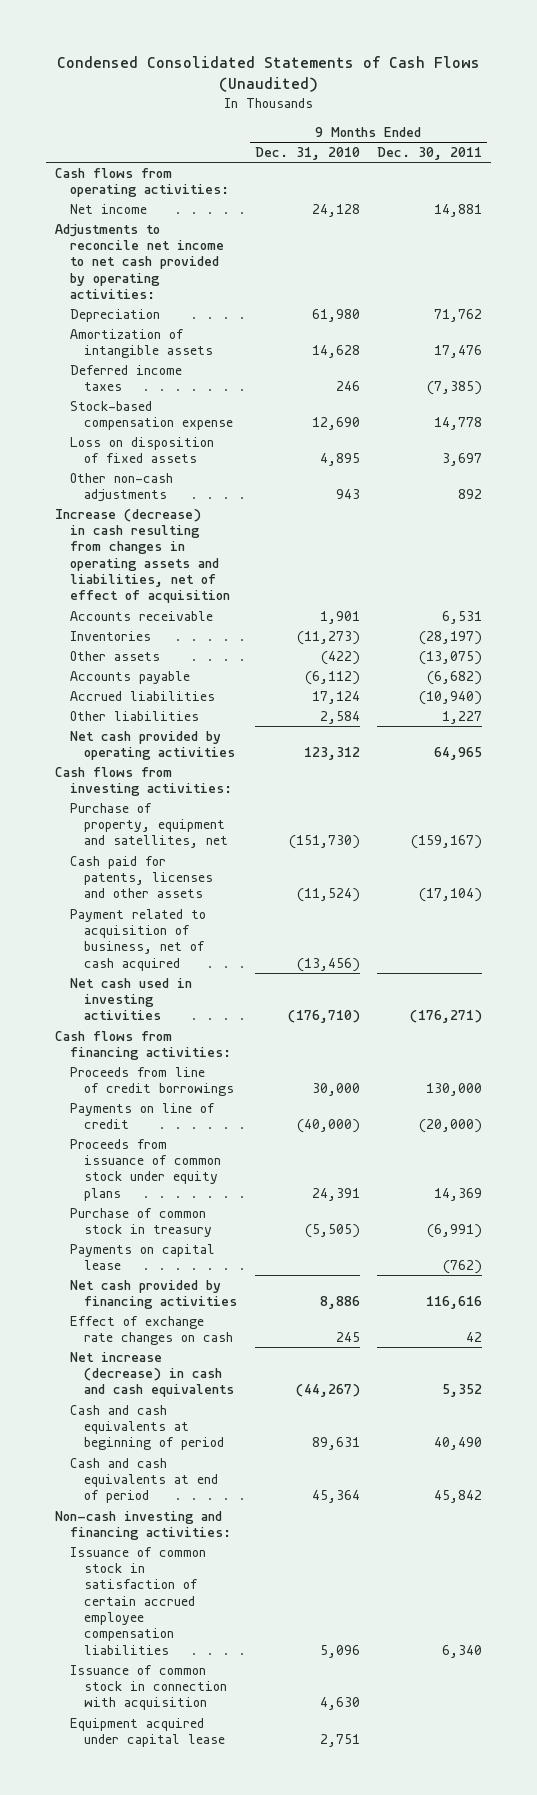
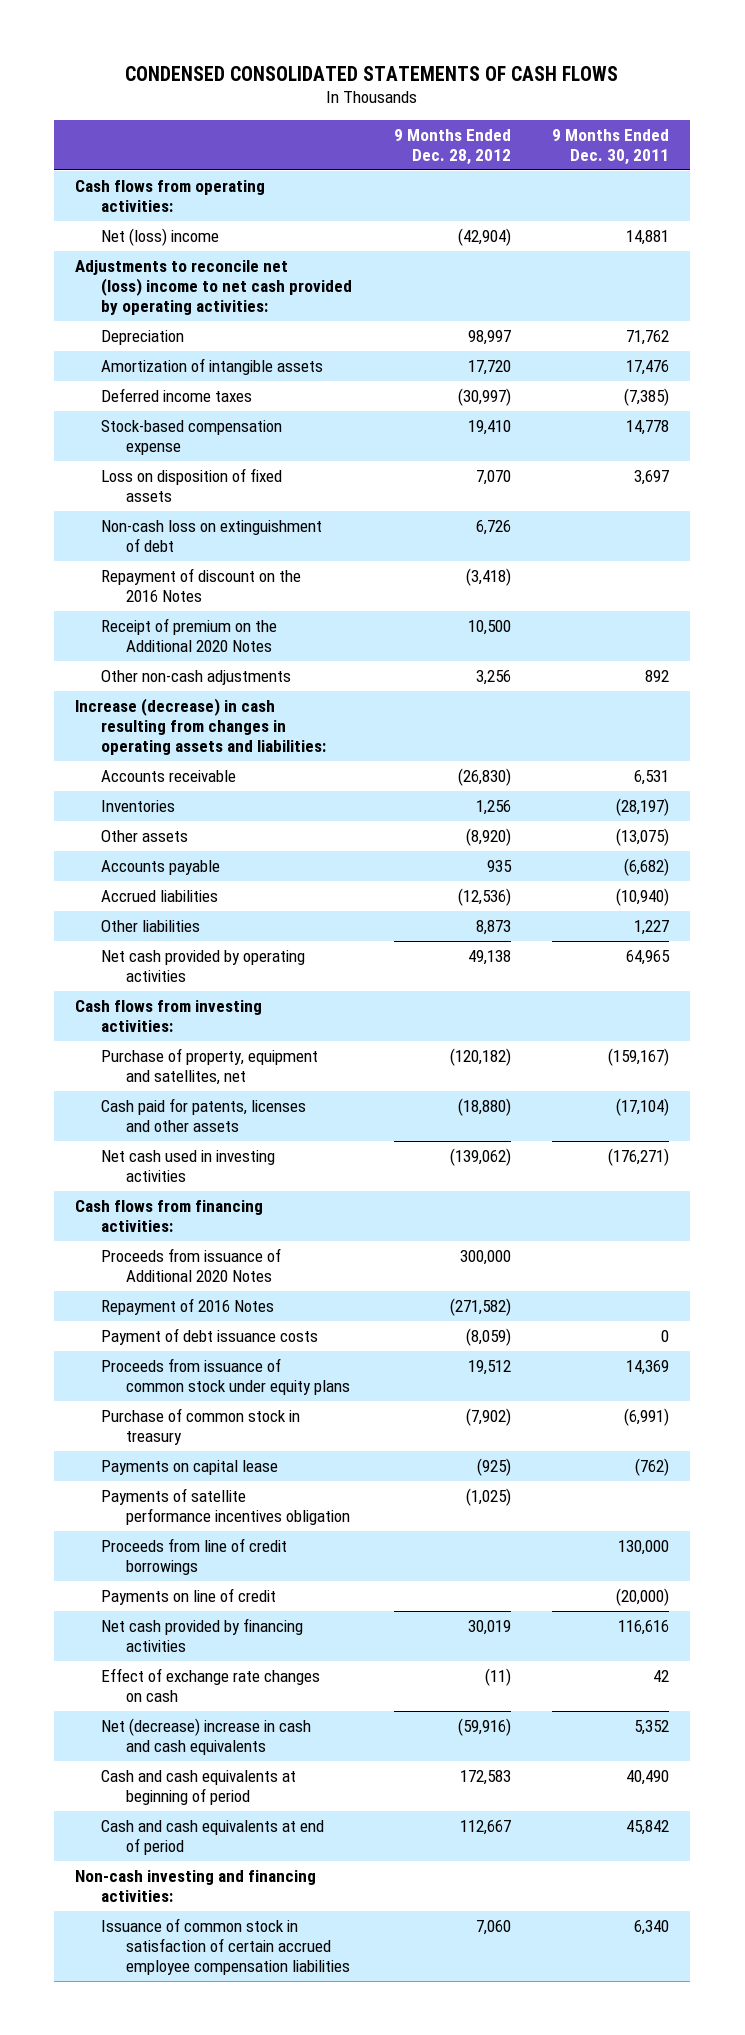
- Condensed Consolidated Statements of Cash Flows (Unaudited)
+ CONDENSED CONSOLIDATED STATEMENTS OF CASH FLOWS
- | 9 Months Ended Dec. 31, 2010 | 9 Months Ended Dec. 30, 2011
+ | 9 Months Ended Dec. 28, 2012 | 9 Months Ended Dec. 30, 2011
- Net income | 24,128 | 14,881
- Adjustments to reconcile net income to net cash provided by operating activities:
+ Net (loss) income | (42,904) | 14,881
+ Adjustments to reconcile net (loss) income to net cash provided by operating activities:
+ Non-cash loss on extinguishment of debt | 6,726 |
+ Repayment of discount on the 2016 Notes | (3,418) |
+ Receipt of premium on the Additional 2020 Notes | 10,500 |
- Increase (decrease) in cash resulting from changes in operating assets and liabilities, net of effect of acquisition
+ Increase (decrease) in cash resulting from changes in operating assets and liabilities:
- Payment related to acquisition of business, net of cash acquired | (13,456) |
+ Proceeds from issuance of Additional 2020 Notes | 300,000 |
+ Repayment of 2016 Notes | (271,582) |
+ Payment of debt issuance costs | (8,059) | 0
+ Payments of satellite performance incentives obligation | (1,025) |
moved down: Proceeds from line of credit borrowings | | 130,000
moved down: Payments on line of credit | | (20,000)
- Net increase (decrease) in cash and cash equivalents | (44,267) | 5,352
+ Net (decrease) increase in cash and cash equivalents | (59,916) | 5,352
- Issuance of common stock in connection with acquisition | 4,630 |
- Equipment acquired under capital lease | 2,751 |

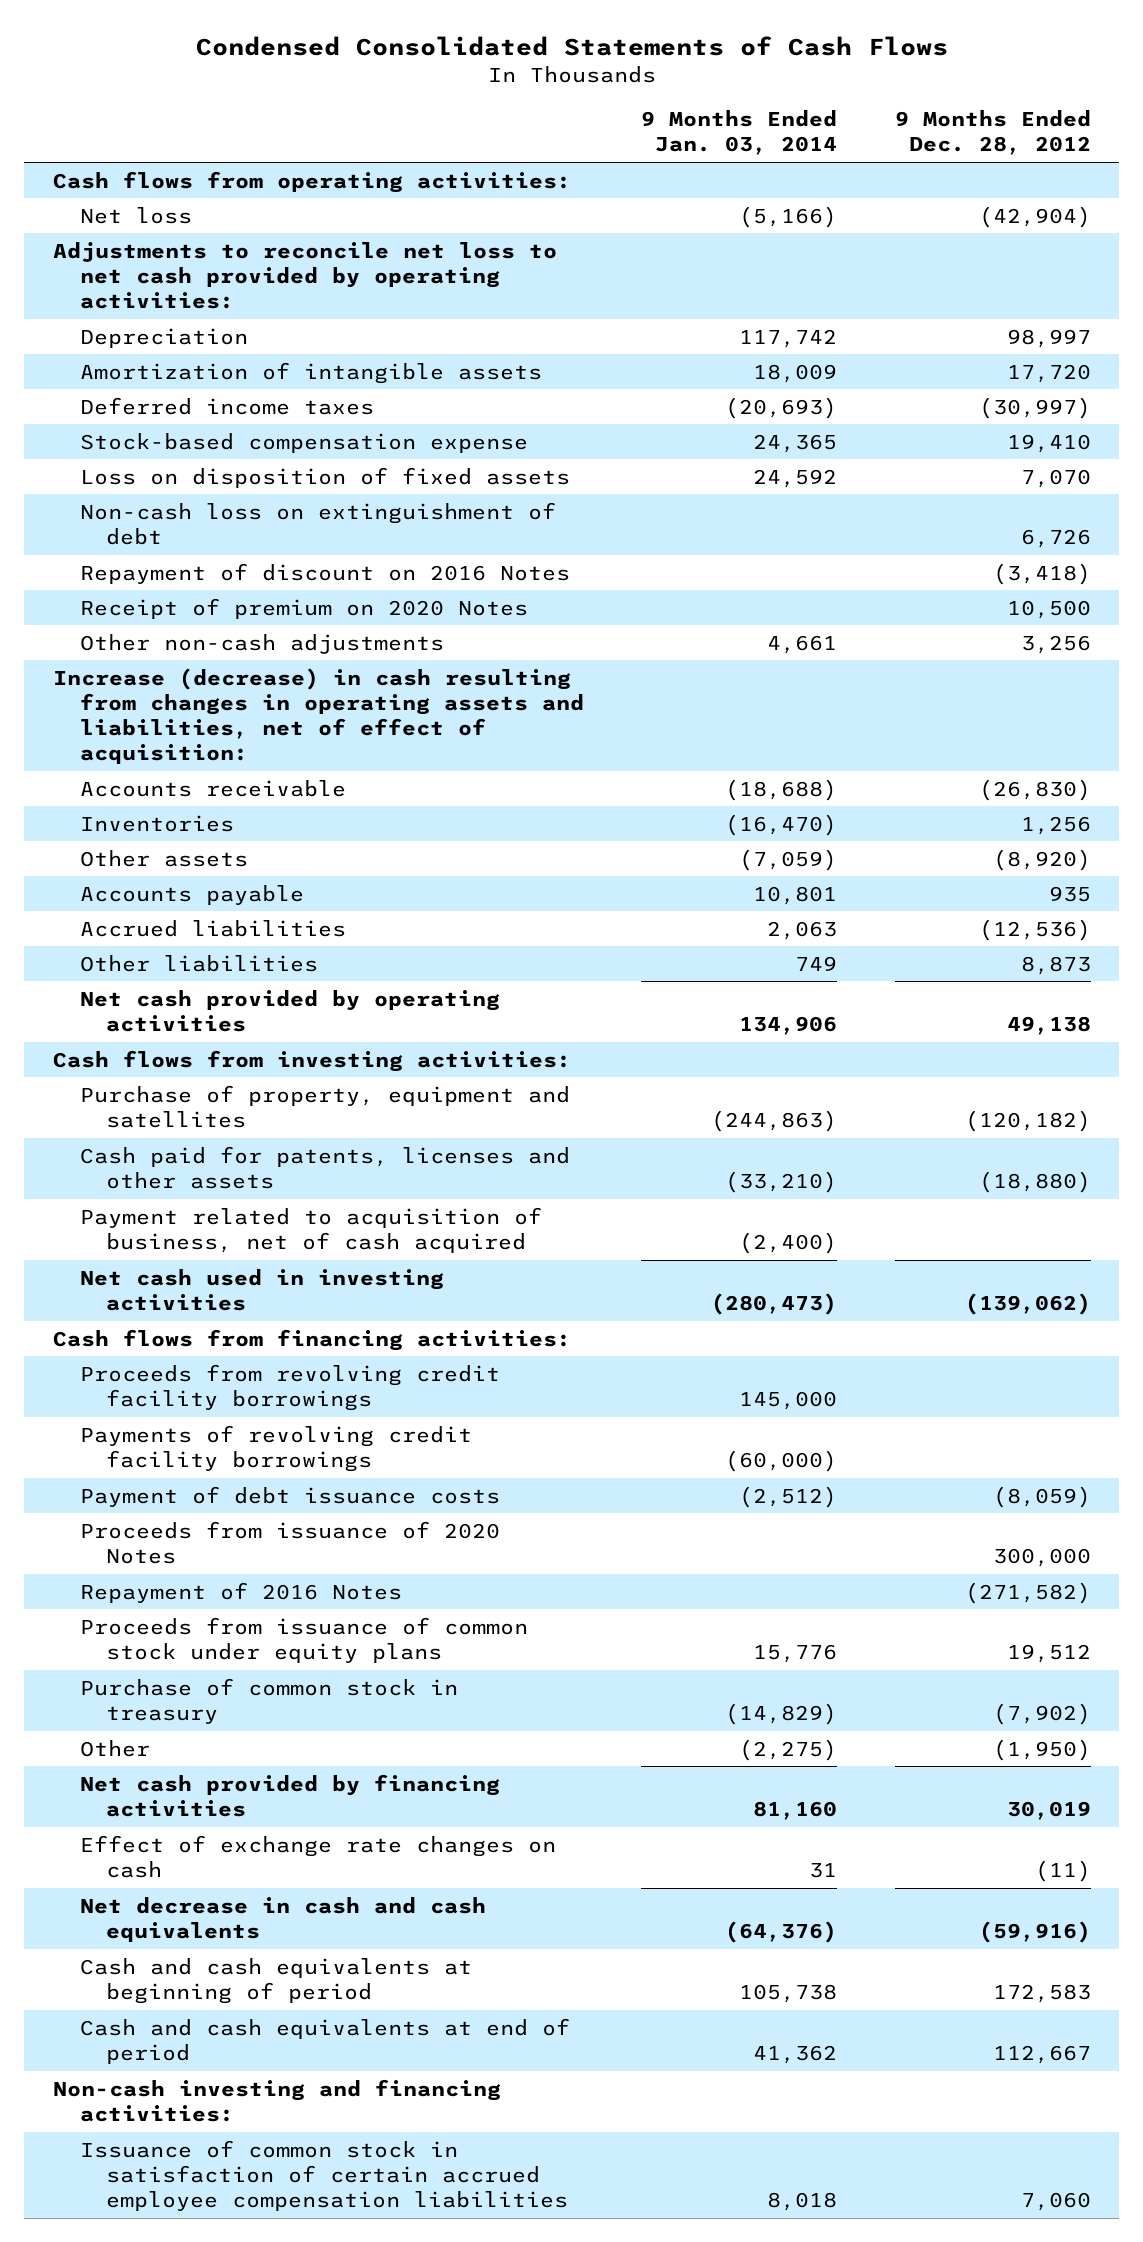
- CONDENSED CONSOLIDATED STATEMENTS OF CASH FLOWS
+ Condensed Consolidated Statements of Cash Flows
- | 9 Months Ended Dec. 28, 2012 | 9 Months Ended Dec. 30, 2011
+ | 9 Months Ended Jan. 03, 2014 | 9 Months Ended Dec. 28, 2012
- Net (loss) income | (42,904) | 14,881
- Adjustments to reconcile net (loss) income to net cash provided by operating activities:
+ Net loss | (5,166) | (42,904)
+ Adjustments to reconcile net loss to net cash provided by operating activities:
- Repayment of discount on the 2016 Notes | (3,418) |
- Receipt of premium on the Additional 2020 Notes | 10,500 |
+ Repayment of discount on 2016 Notes | | (3,418)
+ Receipt of premium on 2020 Notes | | 10,500
- Increase (decrease) in cash resulting from changes in operating assets and liabilities:
+ Increase (decrease) in cash resulting from changes in operating assets and liabilities, net of effect of acquisition:
- Purchase of property, equipment and satellites, net | (120,182) | (159,167)
+ Purchase of property, equipment and satellites | (244,863) | (120,182)
+ Payment related to acquisition of business, net of cash acquired | (2,400) |
- Proceeds from issuance of Additional 2020 Notes | 300,000 |
+ Proceeds from revolving credit facility borrowings | 145,000 |
+ Payments of revolving credit facility borrowings | (60,000) |
+ Proceeds from issuance of 2020 Notes | | 300,000
moved down: Repayment of 2016 Notes | | (271,582)
- Payments on capital lease | (925) | (762)
- Payments of satellite performance incentives obligation | (1,025) |
- Proceeds from line of credit borrowings | | 130,000
- Payments on line of credit | | (20,000)
+ Other | (2,275) | (1,950)
- Net (decrease) increase in cash and cash equivalents | (59,916) | 5,352
+ Net decrease in cash and cash equivalents | (64,376) | (59,916)

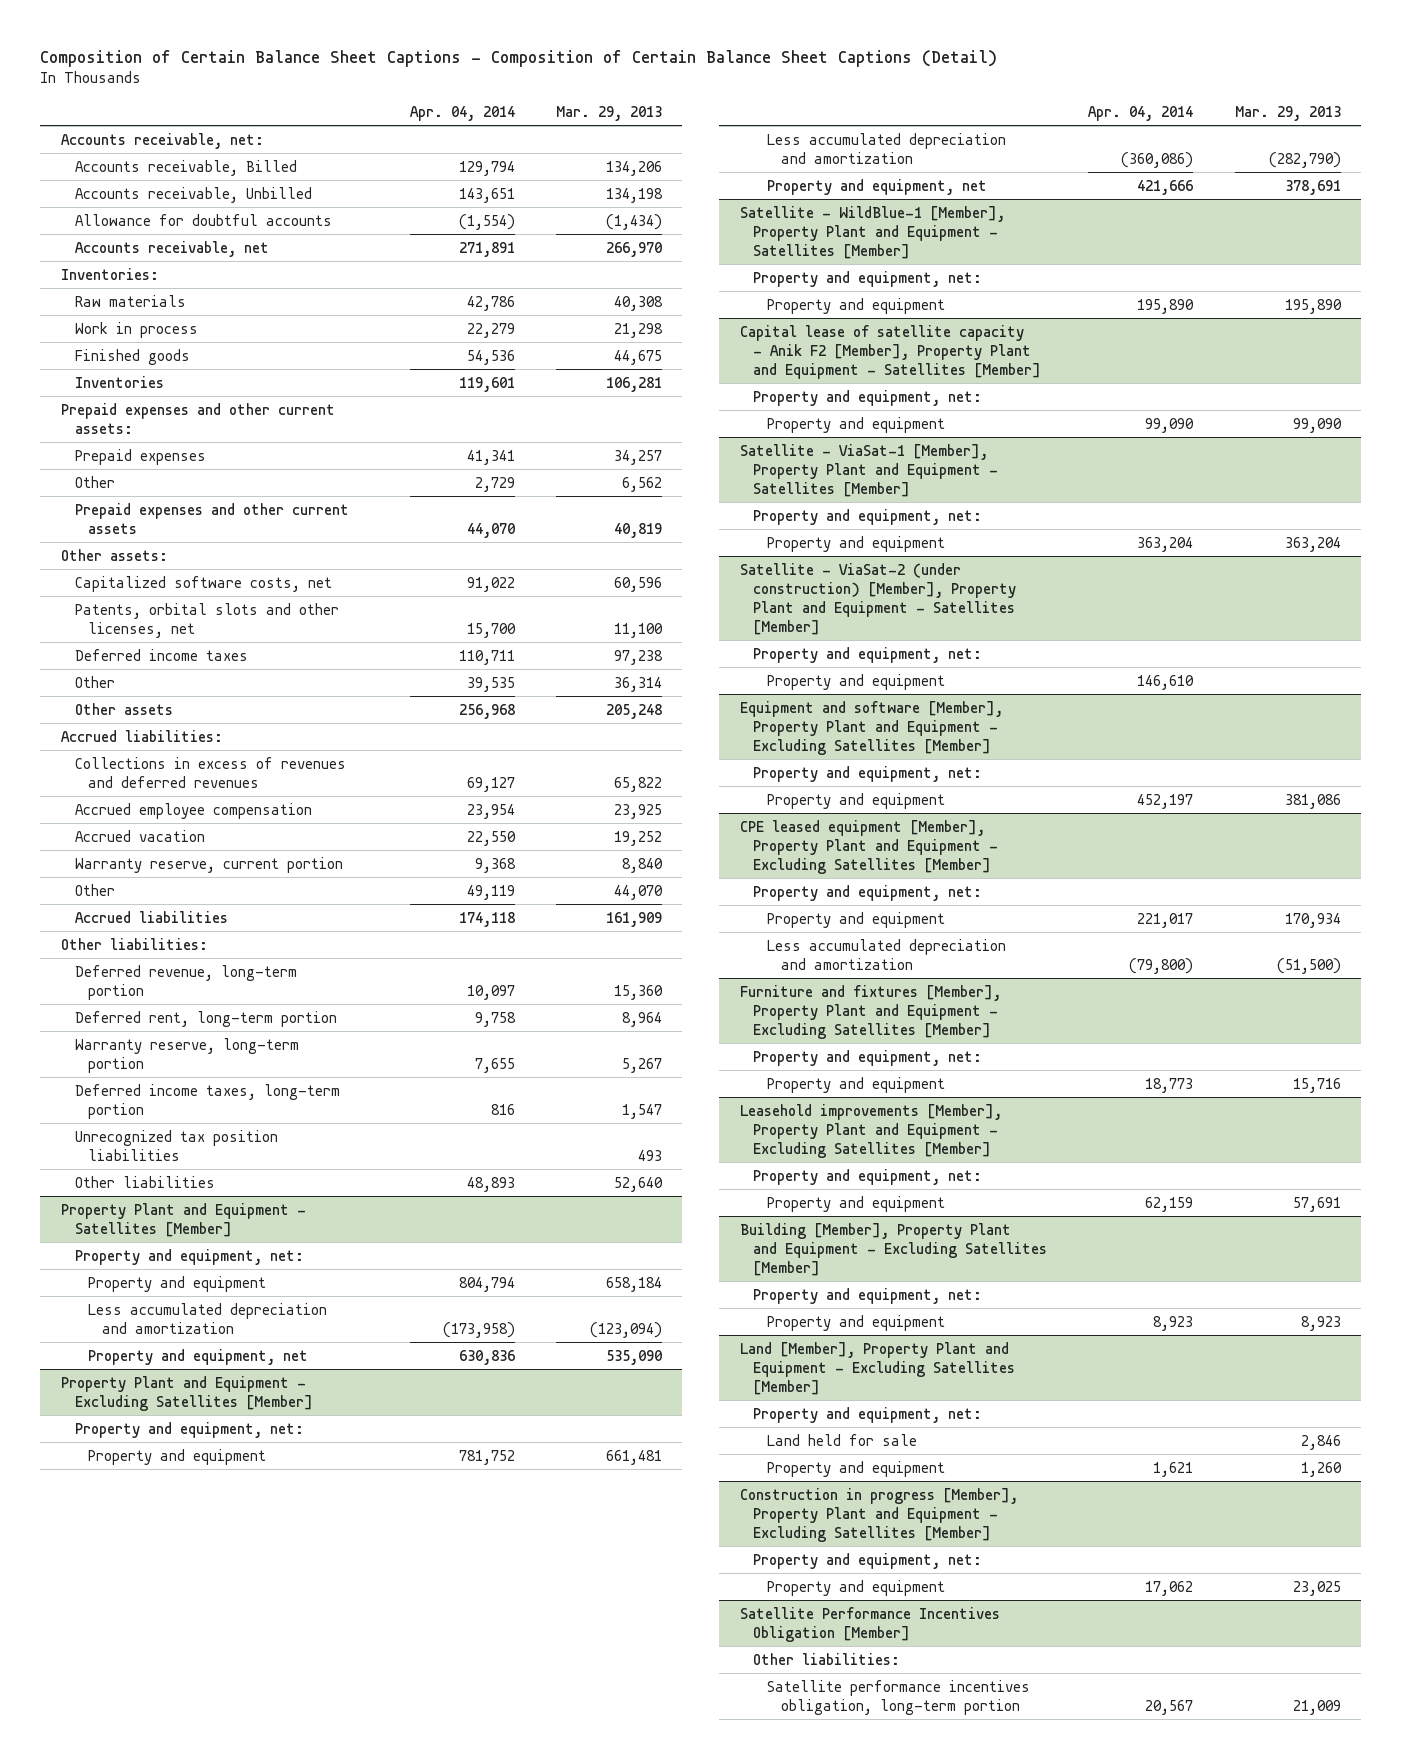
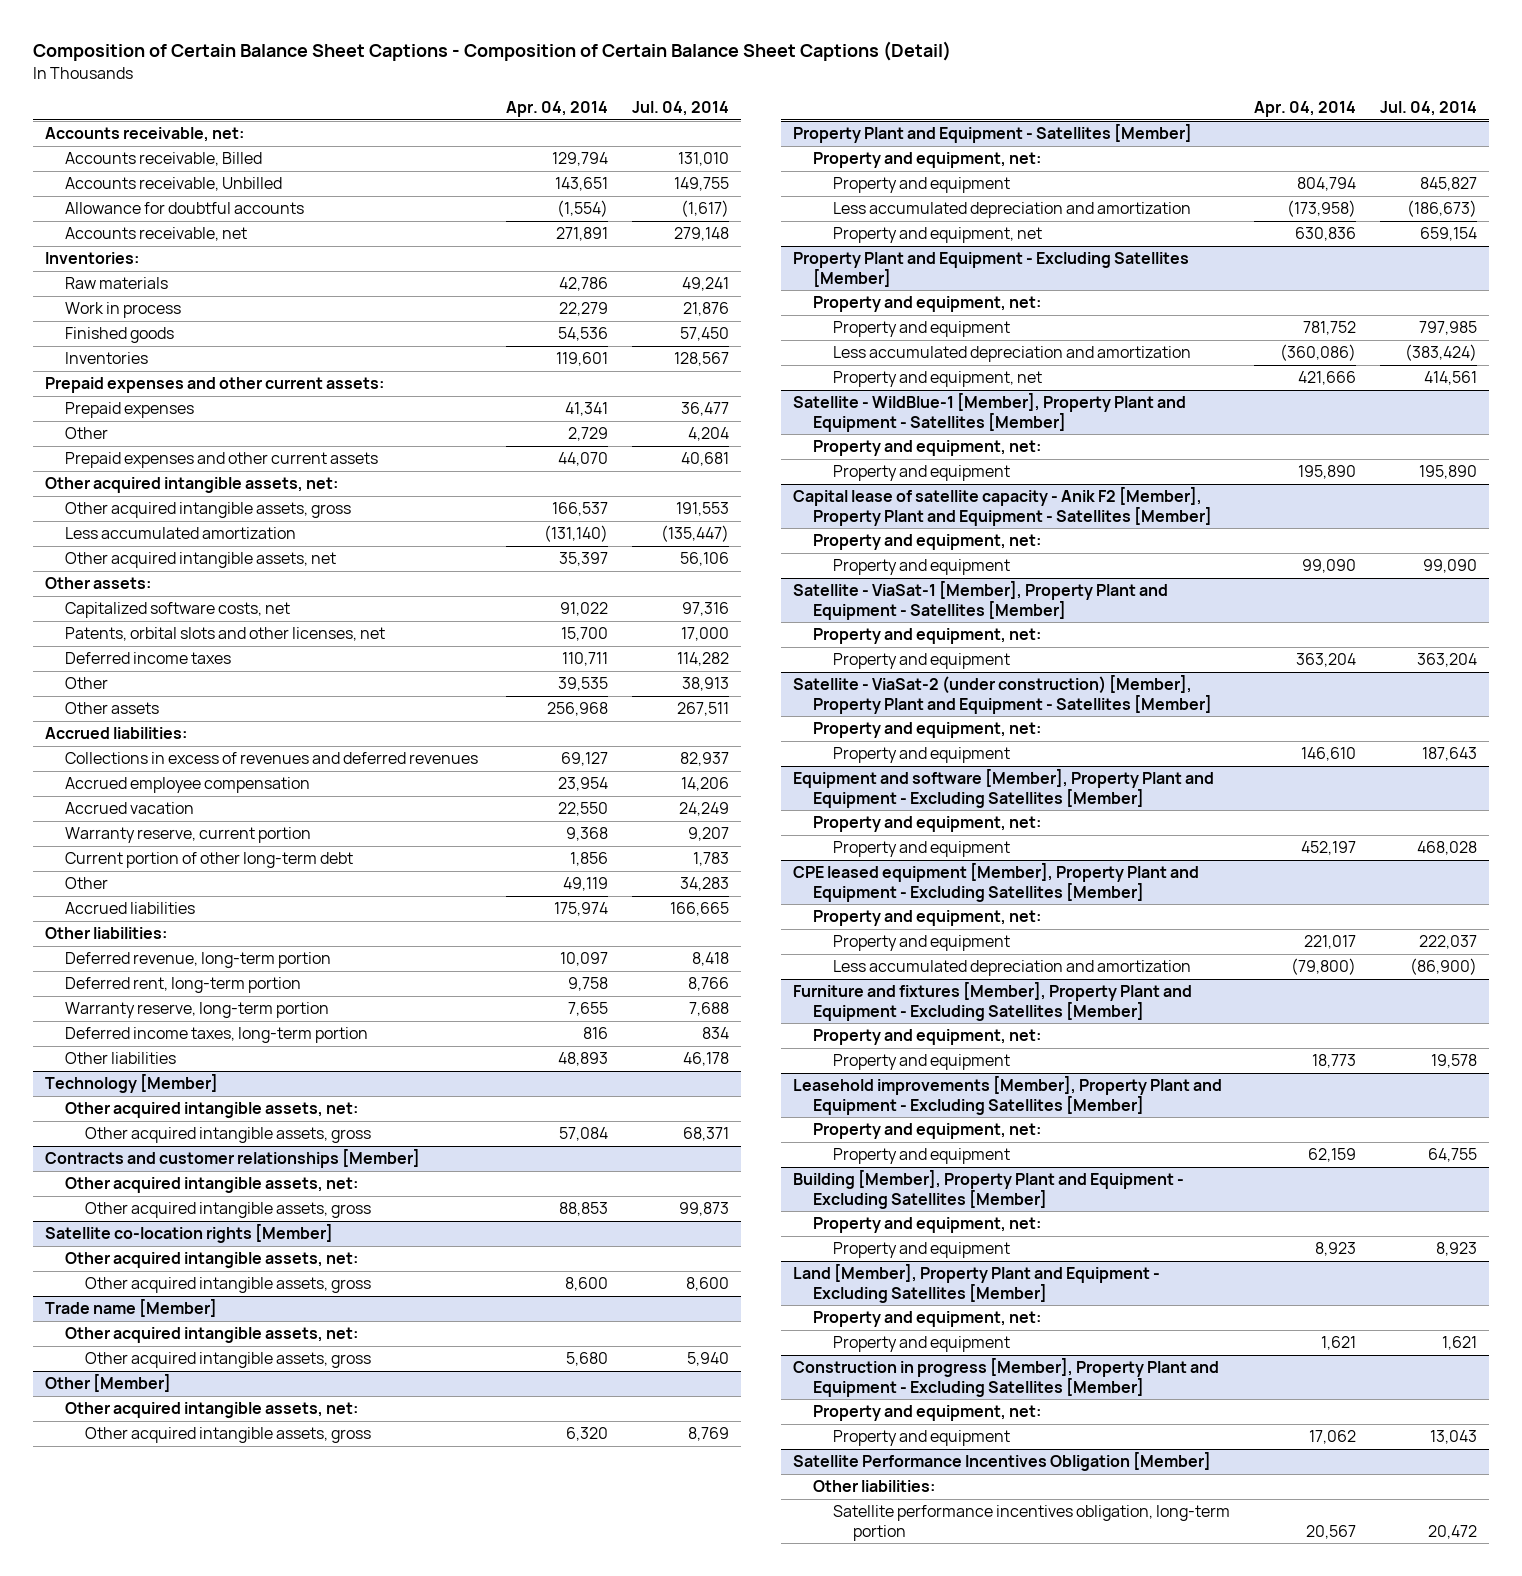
- | Apr. 04, 2014 | Mar. 29, 2013
+ | Apr. 04, 2014 | Jul. 04, 2014
+ Other acquired intangible assets, net:
+ Other acquired intangible assets, gross | 166,537 | 191,553
+ Less accumulated amortization | (131,140) | (135,447)
+ Other acquired intangible assets, net | 35,397 | 56,106
+ Current portion of other long-term debt | 1,856 | 1,783
- Accrued liabilities | 174,118 | 161,909
+ Accrued liabilities | 175,974 | 166,665
- Unrecognized tax position liabilities | | 493
+ Technology [Member]
+ Other acquired intangible assets, net:
+ Other acquired intangible assets, gross | 57,084 | 68,371
+ Contracts and customer relationships [Member]
+ Other acquired intangible assets, net:
+ Other acquired intangible assets, gross | 88,853 | 99,873
+ Satellite co-location rights [Member]
+ Other acquired intangible assets, net:
+ Other acquired intangible assets, gross | 8,600 | 8,600
+ Trade name [Member]
+ Other acquired intangible assets, net:
+ Other acquired intangible assets, gross | 5,680 | 5,940
+ Other [Member]
+ Other acquired intangible assets, net:
+ Other acquired intangible assets, gross | 6,320 | 8,769
@ Land [Member], Property Plant and Equipment - Excluding Satellites [Member]
- Land held for sale | | 2,846

